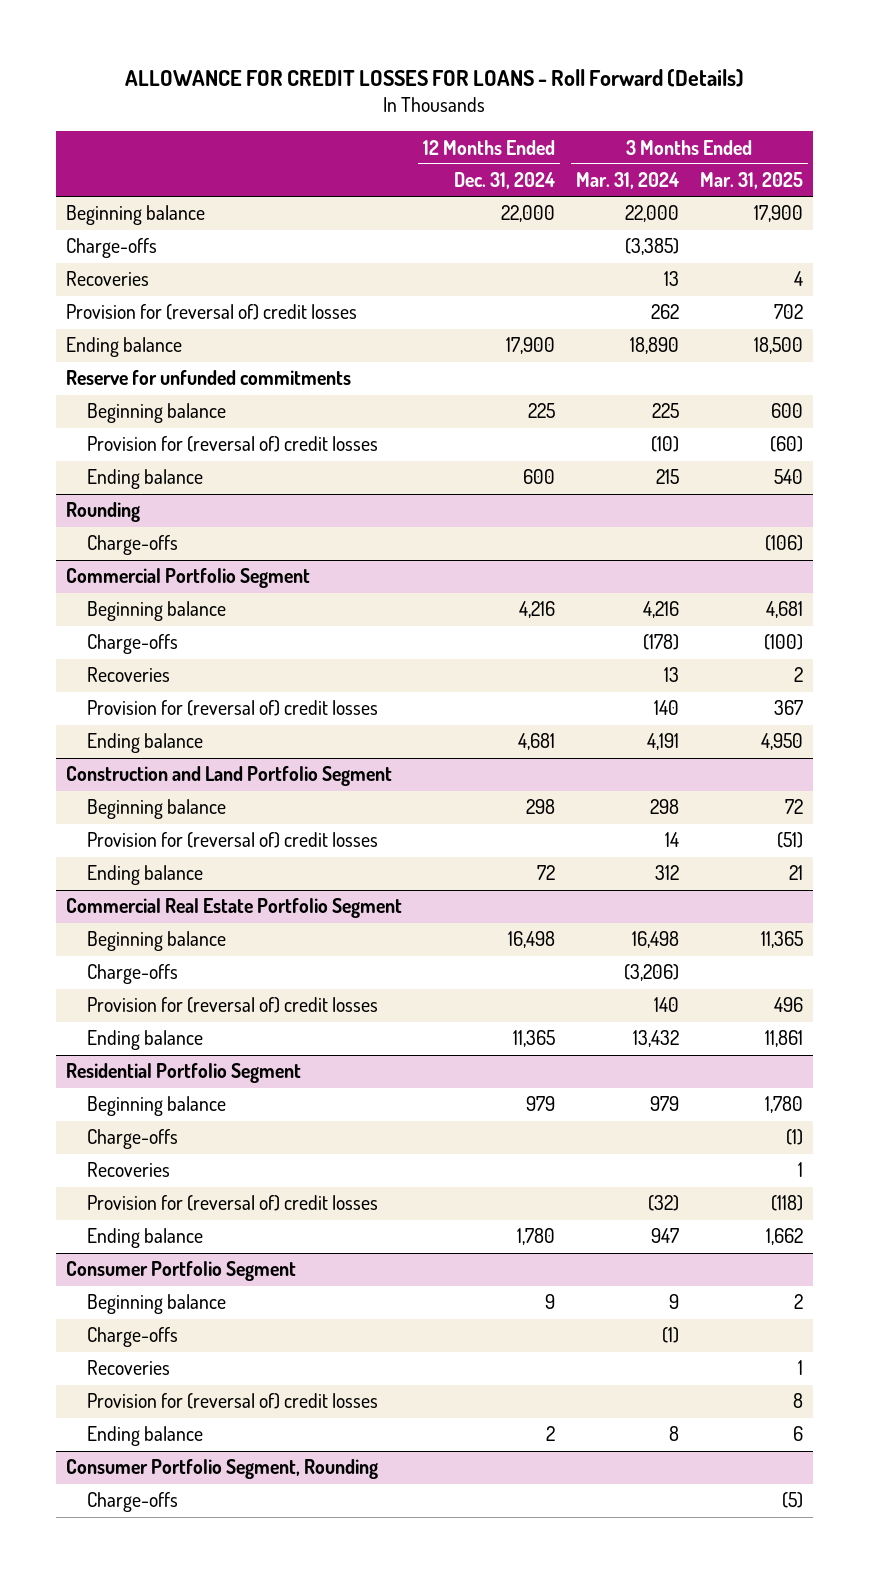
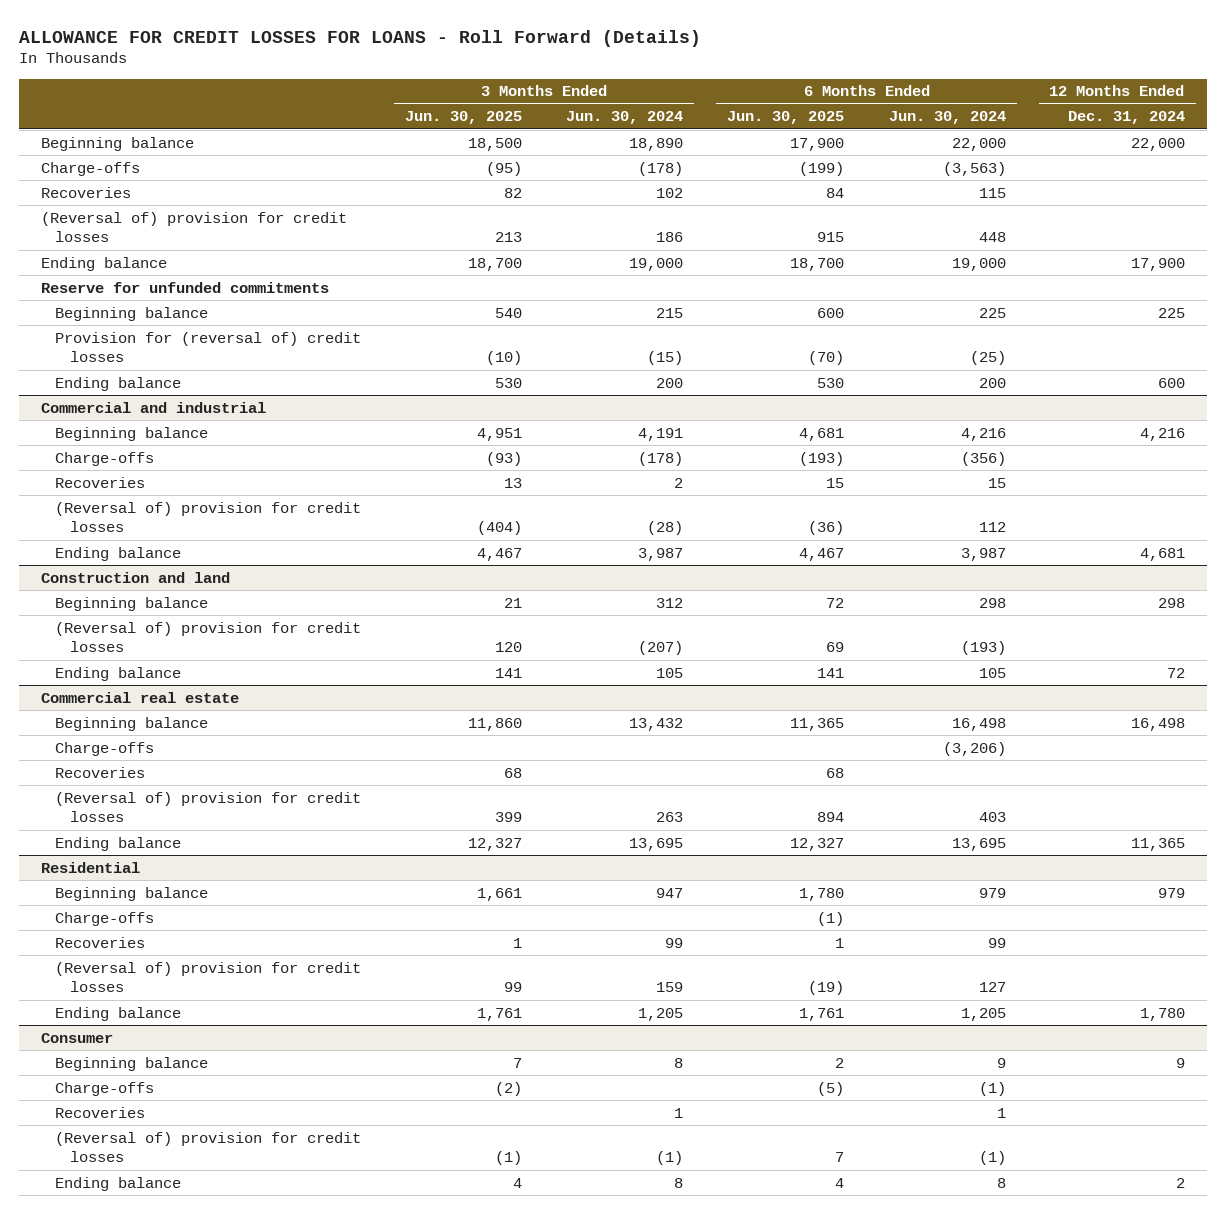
- | 12 Months Ended Dec. 31, 2024 | 3 Months Ended Mar. 31, 2024 | 3 Months Ended Mar. 31, 2025
+ | 3 Months Ended Jun. 30, 2025 | 3 Months Ended Jun. 30, 2024 | 6 Months Ended Jun. 30, 2025 | 6 Months Ended Jun. 30, 2024 | 12 Months Ended Dec. 31, 2024
- Provision for (reversal of) credit losses | | 262 | 702
+ (Reversal of) provision for credit losses | 213 | 186 | 915 | 448 |
- Rounding
- Charge-offs | | | (106)
- Commercial Portfolio Segment
+ Commercial and industrial
- Provision for (reversal of) credit losses | | 140 | 367
+ (Reversal of) provision for credit losses | (404) | (28) | (36) | 112 |
- Construction and Land Portfolio Segment
+ Construction and land
- Provision for (reversal of) credit losses | | 14 | (51)
+ (Reversal of) provision for credit losses | 120 | (207) | 69 | (193) |
- Commercial Real Estate Portfolio Segment
+ Commercial real estate
- Provision for (reversal of) credit losses | | 140 | 496
+ Recoveries | 68 | | 68 | |
+ (Reversal of) provision for credit losses | 399 | 263 | 894 | 403 |
- Residential Portfolio Segment
+ Residential
- Provision for (reversal of) credit losses | | (32) | (118)
+ (Reversal of) provision for credit losses | 99 | 159 | (19) | 127 |
- Consumer Portfolio Segment
+ Consumer
- Provision for (reversal of) credit losses | | | 8
+ (Reversal of) provision for credit losses | (1) | (1) | 7 | (1) |
- Consumer Portfolio Segment, Rounding
- Charge-offs | | | (5)

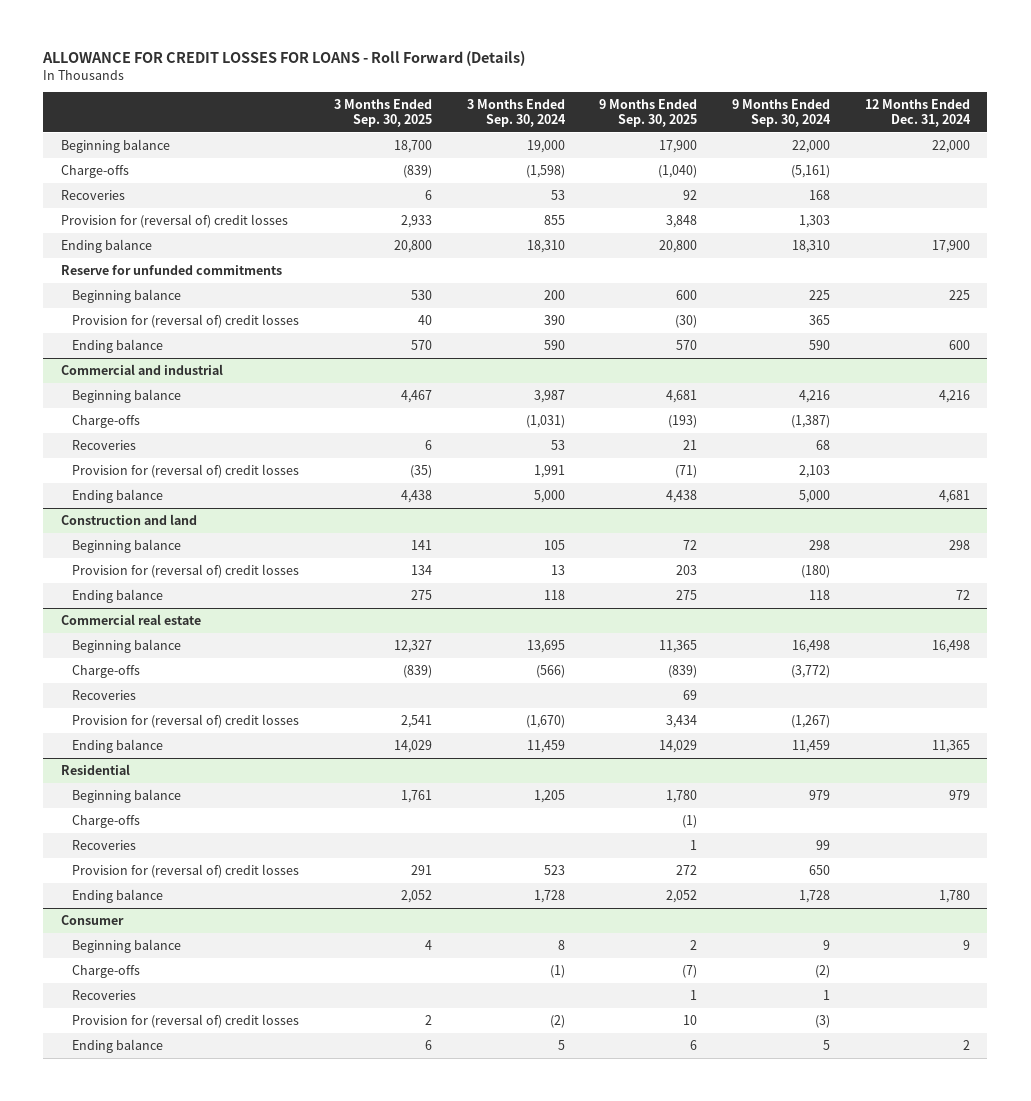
- | 3 Months Ended Jun. 30, 2025 | 3 Months Ended Jun. 30, 2024 | 6 Months Ended Jun. 30, 2025 | 6 Months Ended Jun. 30, 2024 | 12 Months Ended Dec. 31, 2024
+ | 3 Months Ended Sep. 30, 2025 | 3 Months Ended Sep. 30, 2024 | 9 Months Ended Sep. 30, 2025 | 9 Months Ended Sep. 30, 2024 | 12 Months Ended Dec. 31, 2024
- (Reversal of) provision for credit losses | 213 | 186 | 915 | 448 |
+ Provision for (reversal of) credit losses | 2,933 | 855 | 3,848 | 1,303 |
@ Commercial and industrial
- (Reversal of) provision for credit losses | (404) | (28) | (36) | 112 |
+ Provision for (reversal of) credit losses | (35) | 1,991 | (71) | 2,103 |
@ Construction and land
- (Reversal of) provision for credit losses | 120 | (207) | 69 | (193) |
+ Provision for (reversal of) credit losses | 134 | 13 | 203 | (180) |
@ Commercial real estate
- (Reversal of) provision for credit losses | 399 | 263 | 894 | 403 |
+ Provision for (reversal of) credit losses | 2,541 | (1,670) | 3,434 | (1,267) |
@ Residential
- (Reversal of) provision for credit losses | 99 | 159 | (19) | 127 |
+ Provision for (reversal of) credit losses | 291 | 523 | 272 | 650 |
@ Consumer
- (Reversal of) provision for credit losses | (1) | (1) | 7 | (1) |
+ Provision for (reversal of) credit losses | 2 | (2) | 10 | (3) |

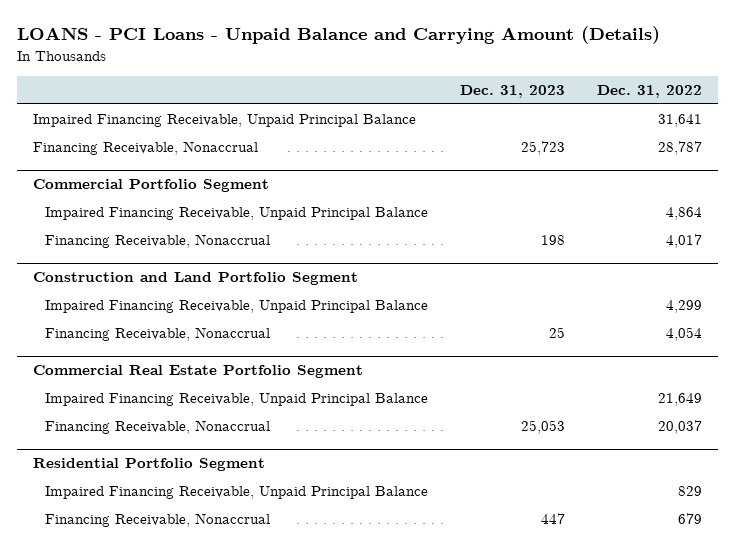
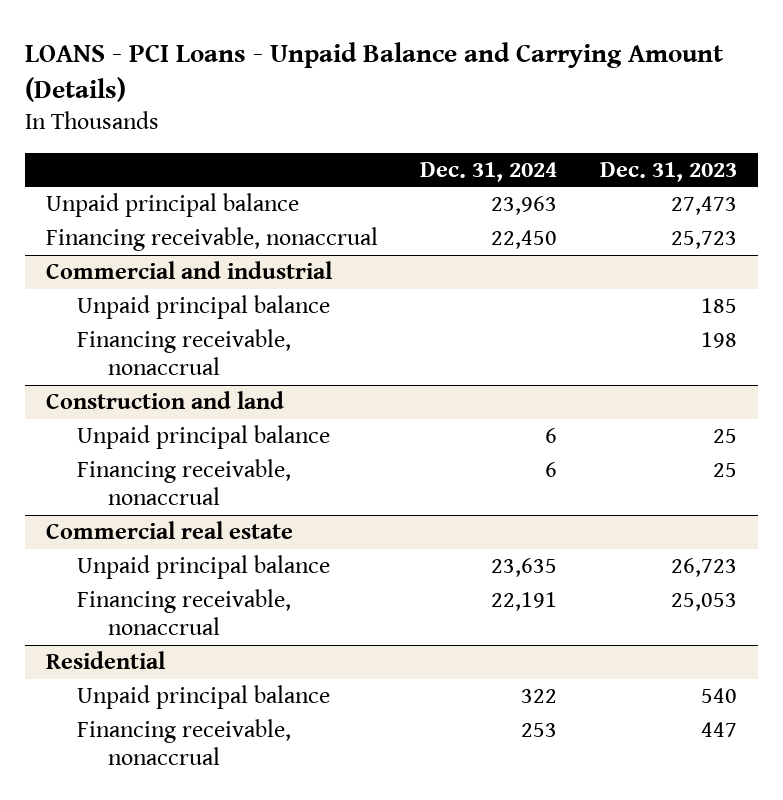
- | Dec. 31, 2023 | Dec. 31, 2022
+ | Dec. 31, 2024 | Dec. 31, 2023
- Impaired Financing Receivable, Unpaid Principal Balance | | 31,641
- Financing Receivable, Nonaccrual | 25,723 | 28,787
- Commercial Portfolio Segment
- Impaired Financing Receivable, Unpaid Principal Balance | | 4,864
- Financing Receivable, Nonaccrual | 198 | 4,017
- Construction and Land Portfolio Segment
- Impaired Financing Receivable, Unpaid Principal Balance | | 4,299
- Financing Receivable, Nonaccrual | 25 | 4,054
- Commercial Real Estate Portfolio Segment
- Impaired Financing Receivable, Unpaid Principal Balance | | 21,649
- Financing Receivable, Nonaccrual | 25,053 | 20,037
- Residential Portfolio Segment
- Impaired Financing Receivable, Unpaid Principal Balance | | 829
- Financing Receivable, Nonaccrual | 447 | 679
+ Unpaid principal balance | 23,963 | 27,473
+ Financing receivable, nonaccrual | 22,450 | 25,723
+ Commercial and industrial
+ Unpaid principal balance | | 185
+ Financing receivable, nonaccrual | | 198
+ Construction and land
+ Unpaid principal balance | 6 | 25
+ Financing receivable, nonaccrual | 6 | 25
+ Commercial real estate
+ Unpaid principal balance | 23,635 | 26,723
+ Financing receivable, nonaccrual | 22,191 | 25,053
+ Residential
+ Unpaid principal balance | 322 | 540
+ Financing receivable, nonaccrual | 253 | 447

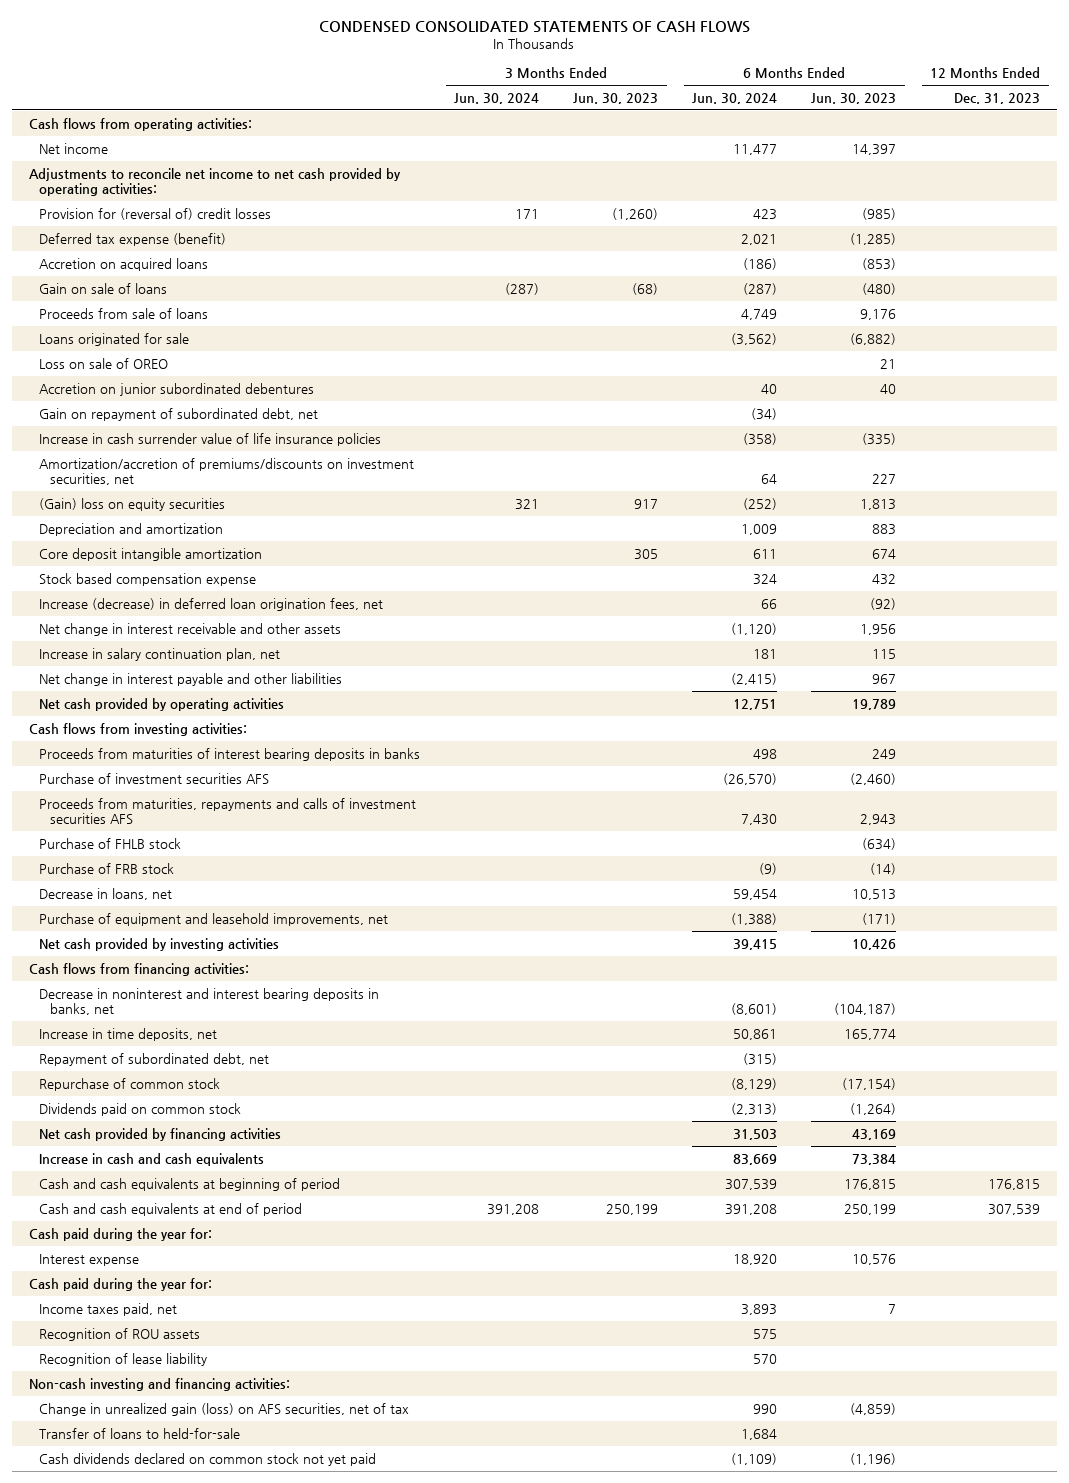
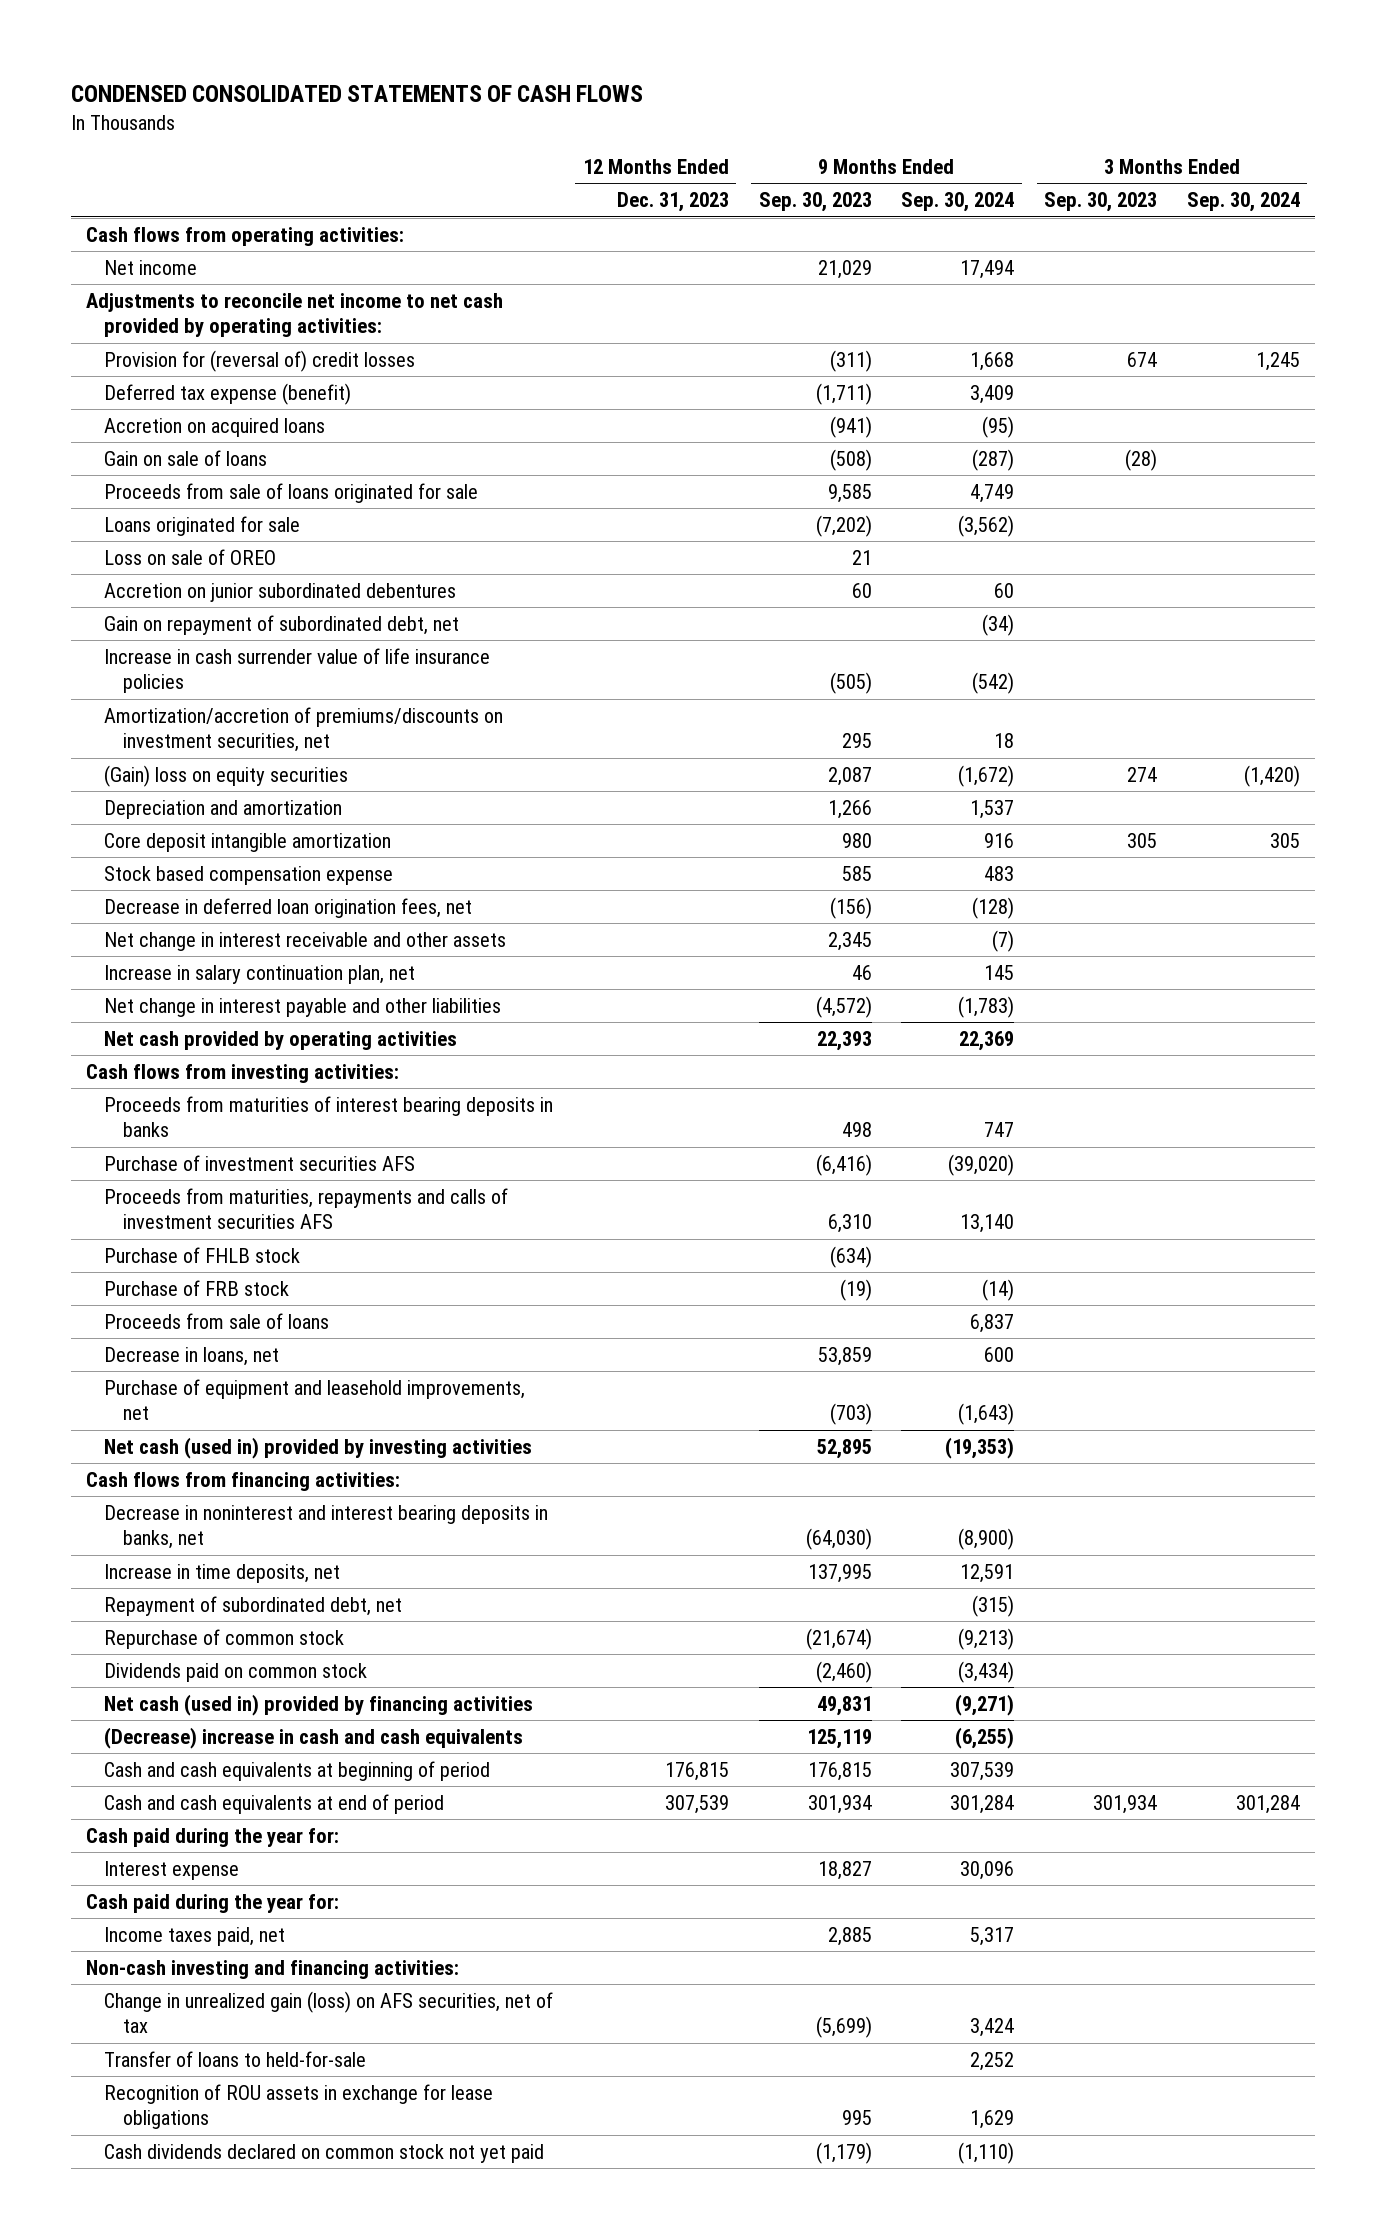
- | 3 Months Ended Jun. 30, 2024 | 3 Months Ended Jun. 30, 2023 | 6 Months Ended Jun. 30, 2024 | 6 Months Ended Jun. 30, 2023 | 12 Months Ended Dec. 31, 2023
+ | 12 Months Ended Dec. 31, 2023 | 9 Months Ended Sep. 30, 2023 | 9 Months Ended Sep. 30, 2024 | 3 Months Ended Sep. 30, 2023 | 3 Months Ended Sep. 30, 2024
+ Proceeds from sale of loans originated for sale | | 9,585 | 4,749 | |
- Increase (decrease) in deferred loan origination fees, net | | | 66 | (92) |
+ Decrease in deferred loan origination fees, net | | (156) | (128) | |
moved down: Proceeds from sale of loans | | | 6,837 | |
- Net cash provided by investing activities | | | 39,415 | 10,426 |
+ Net cash (used in) provided by investing activities | | 52,895 | (19,353) | |
- Net cash provided by financing activities | | | 31,503 | 43,169 |
- Increase in cash and cash equivalents | | | 83,669 | 73,384 |
+ Net cash (used in) provided by financing activities | | 49,831 | (9,271) | |
+ (Decrease) increase in cash and cash equivalents | | 125,119 | (6,255) | |
- Recognition of ROU assets | | | 575 | |
- Recognition of lease liability | | | 570 | |
+ Recognition of ROU assets in exchange for lease obligations | | 995 | 1,629 | |

